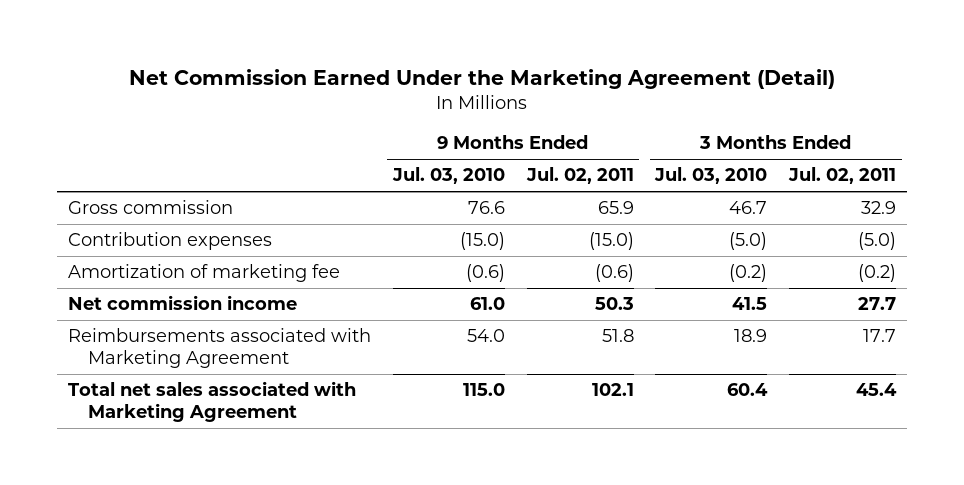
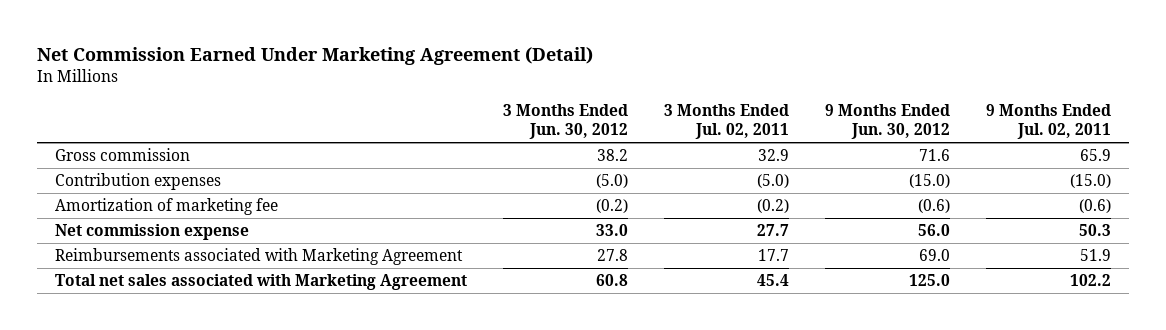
- Net Commission Earned Under the Marketing Agreement (Detail)
+ Net Commission Earned Under Marketing Agreement (Detail)
- | 9 Months Ended Jul. 03, 2010 | 9 Months Ended Jul. 02, 2011 | 3 Months Ended Jul. 03, 2010 | 3 Months Ended Jul. 02, 2011
+ | 3 Months Ended Jun. 30, 2012 | 3 Months Ended Jul. 02, 2011 | 9 Months Ended Jun. 30, 2012 | 9 Months Ended Jul. 02, 2011
- Net commission income | 61.0 | 50.3 | 41.5 | 27.7
- Reimbursements associated with Marketing Agreement | 54.0 | 51.8 | 18.9 | 17.7
- Total net sales associated with Marketing Agreement | 115.0 | 102.1 | 60.4 | 45.4
+ Net commission expense | 33.0 | 27.7 | 56.0 | 50.3
+ Reimbursements associated with Marketing Agreement | 27.8 | 17.7 | 69.0 | 51.9
+ Total net sales associated with Marketing Agreement | 60.8 | 45.4 | 125.0 | 102.2

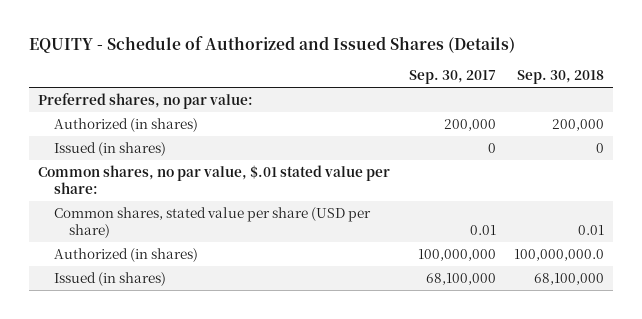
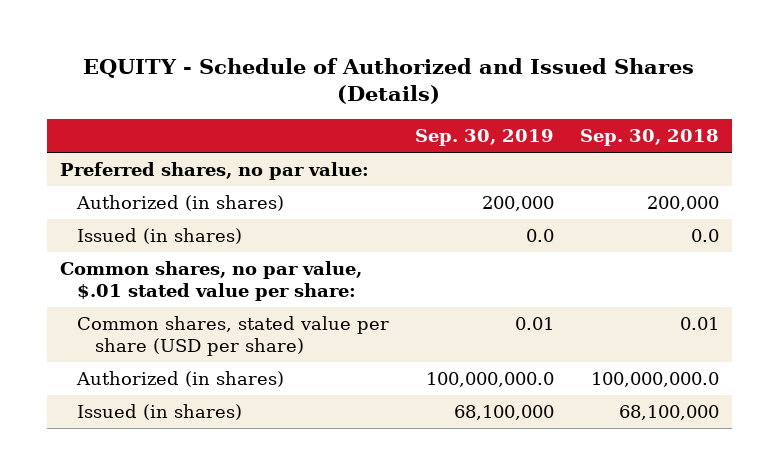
- | Sep. 30, 2017 | Sep. 30, 2018
+ | Sep. 30, 2019 | Sep. 30, 2018
- Issued (in shares) | 0 | 0
+ Issued (in shares) | 0.0 | 0.0

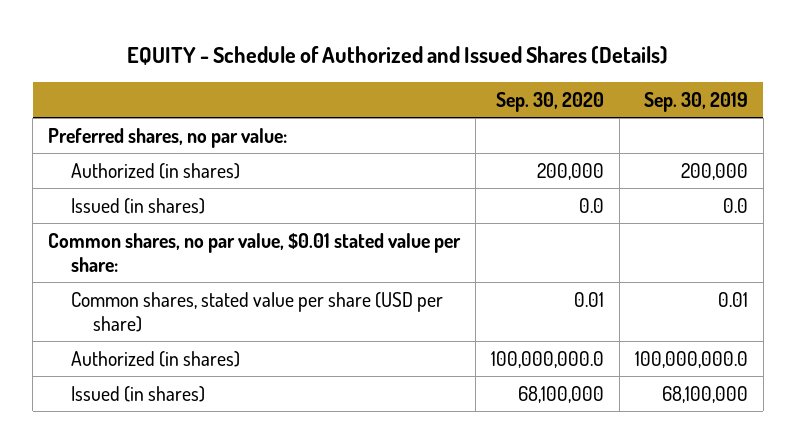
- | Sep. 30, 2019 | Sep. 30, 2018
+ | Sep. 30, 2020 | Sep. 30, 2019
- Common shares, no par value, $.01 stated value per share:
+ Common shares, no par value, $0.01 stated value per share:

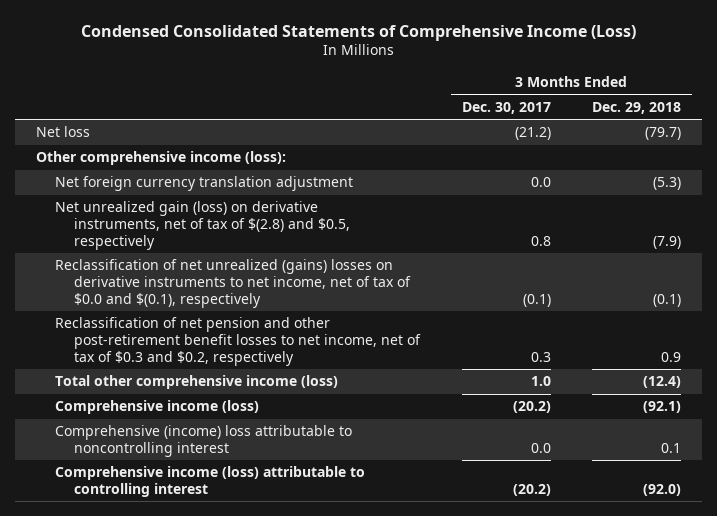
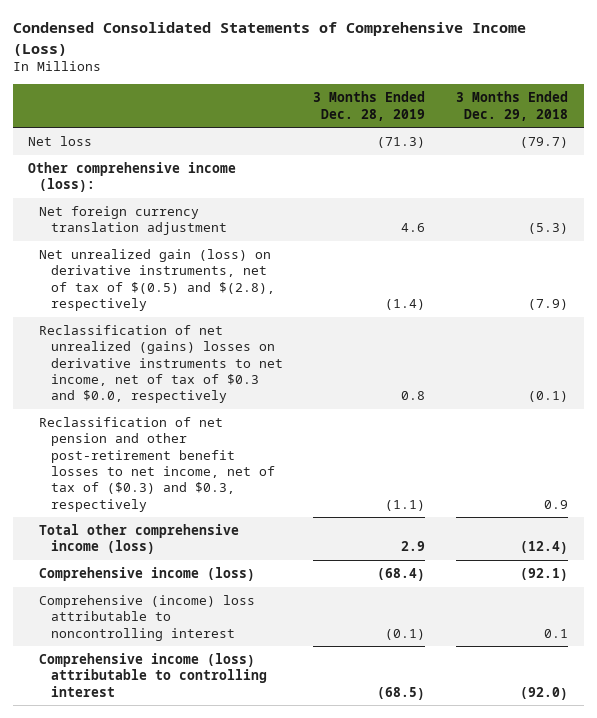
- | 3 Months Ended Dec. 30, 2017 | 3 Months Ended Dec. 29, 2018
+ | 3 Months Ended Dec. 28, 2019 | 3 Months Ended Dec. 29, 2018
- Net unrealized gain (loss) on derivative instruments, net of tax of $(2.8) and $0.5, respectively | 0.8 | (7.9)
- Reclassification of net unrealized (gains) losses on derivative instruments to net income, net of tax of $0.0 and $(0.1), respectively | (0.1) | (0.1)
- Reclassification of net pension and other post-retirement benefit losses to net income, net of tax of $0.3 and $0.2, respectively | 0.3 | 0.9
+ Net unrealized gain (loss) on derivative instruments, net of tax of $(0.5) and $(2.8), respectively | (1.4) | (7.9)
+ Reclassification of net unrealized (gains) losses on derivative instruments to net income, net of tax of $0.3 and $0.0, respectively | 0.8 | (0.1)
+ Reclassification of net pension and other post-retirement benefit losses to net income, net of tax of ($0.3) and $0.3, respectively | (1.1) | 0.9

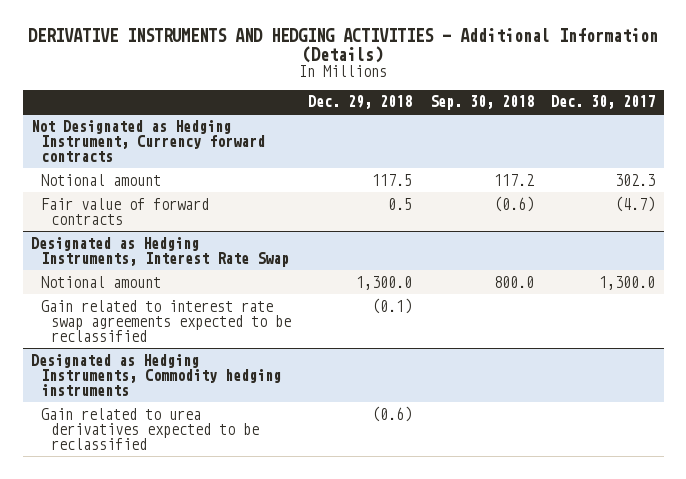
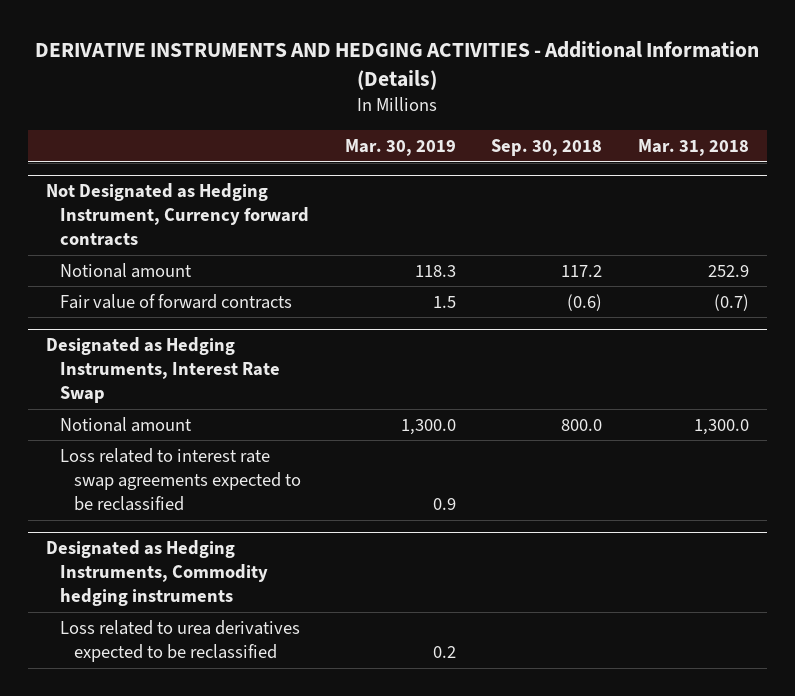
- | Dec. 29, 2018 | Sep. 30, 2018 | Dec. 30, 2017
+ | Mar. 30, 2019 | Sep. 30, 2018 | Mar. 31, 2018
@ Designated as Hedging Instruments, Interest Rate Swap
- Gain related to interest rate swap agreements expected to be reclassified | (0.1) | |
+ Loss related to interest rate swap agreements expected to be reclassified | 0.9 | |
@ Designated as Hedging Instruments, Commodity hedging instruments
- Gain related to urea derivatives expected to be reclassified | (0.6) | |
+ Loss related to urea derivatives expected to be reclassified | 0.2 | |

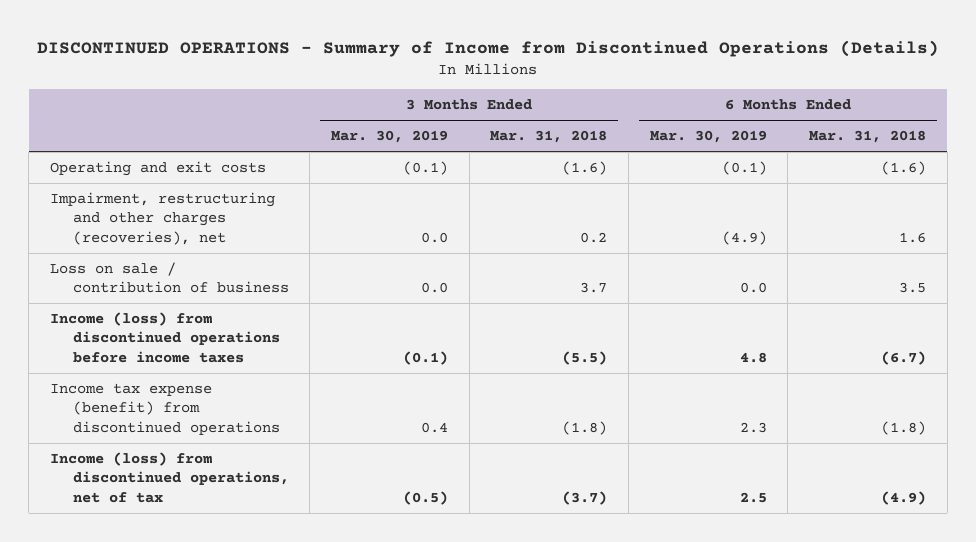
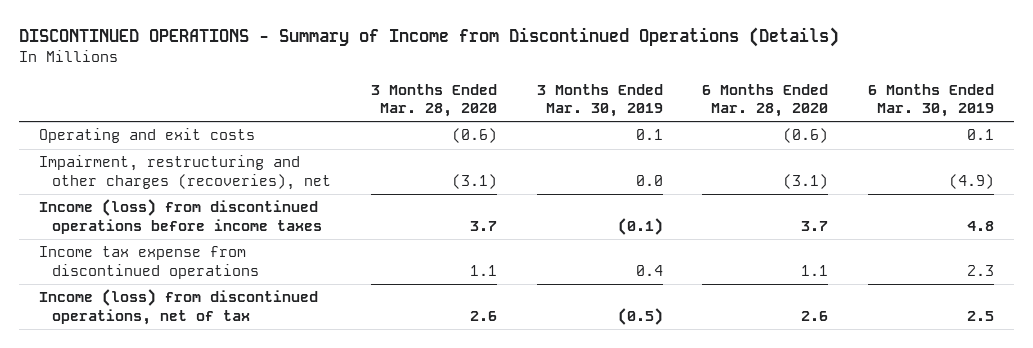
- | 3 Months Ended Mar. 30, 2019 | 3 Months Ended Mar. 31, 2018 | 6 Months Ended Mar. 30, 2019 | 6 Months Ended Mar. 31, 2018
+ | 3 Months Ended Mar. 28, 2020 | 3 Months Ended Mar. 30, 2019 | 6 Months Ended Mar. 28, 2020 | 6 Months Ended Mar. 30, 2019
- Operating and exit costs | (0.1) | (1.6) | (0.1) | (1.6)
+ Operating and exit costs | (0.6) | 0.1 | (0.6) | 0.1
- Loss on sale / contribution of business | 0.0 | 3.7 | 0.0 | 3.5
- Income tax expense (benefit) from discontinued operations | 0.4 | (1.8) | 2.3 | (1.8)
+ Income tax expense from discontinued operations | 1.1 | 0.4 | 1.1 | 2.3

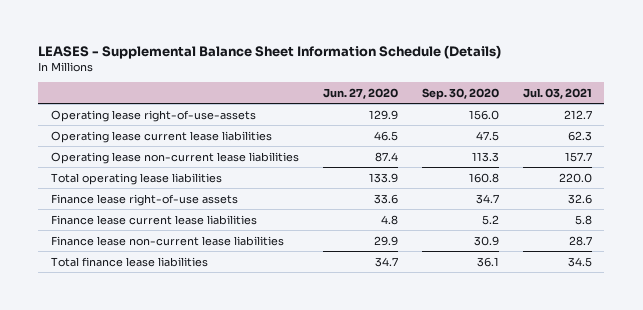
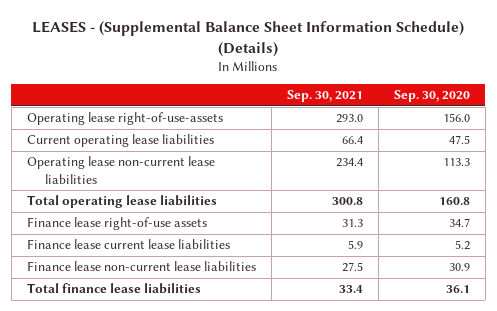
- LEASES - Supplemental Balance Sheet Information Schedule (Details)
+ LEASES - (Supplemental Balance Sheet Information Schedule) (Details)
- | Jun. 27, 2020 | Sep. 30, 2020 | Jul. 03, 2021
+ | Sep. 30, 2021 | Sep. 30, 2020
- Operating lease current lease liabilities | 46.5 | 47.5 | 62.3
+ Current operating lease liabilities | 66.4 | 47.5

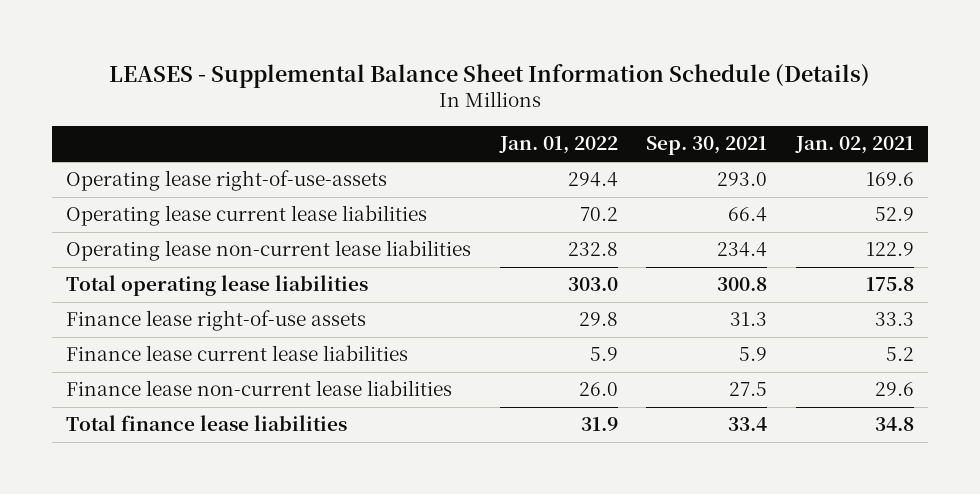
- LEASES - (Supplemental Balance Sheet Information Schedule) (Details)
+ LEASES - Supplemental Balance Sheet Information Schedule (Details)
- | Sep. 30, 2021 | Sep. 30, 2020
+ | Jan. 01, 2022 | Sep. 30, 2021 | Jan. 02, 2021
- Current operating lease liabilities | 66.4 | 47.5
+ Operating lease current lease liabilities | 70.2 | 66.4 | 52.9

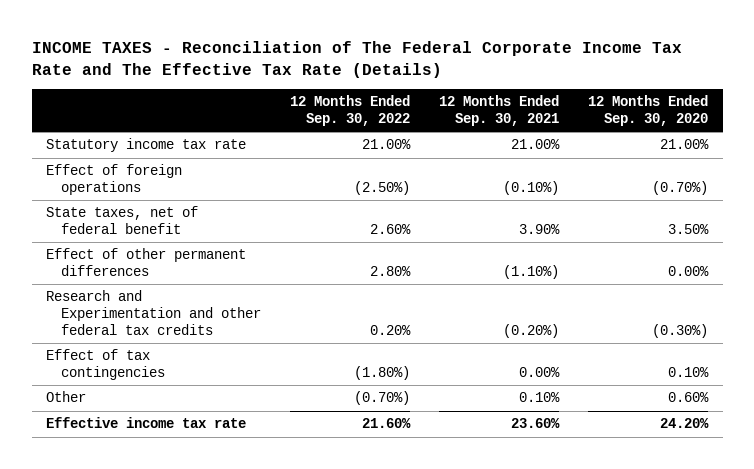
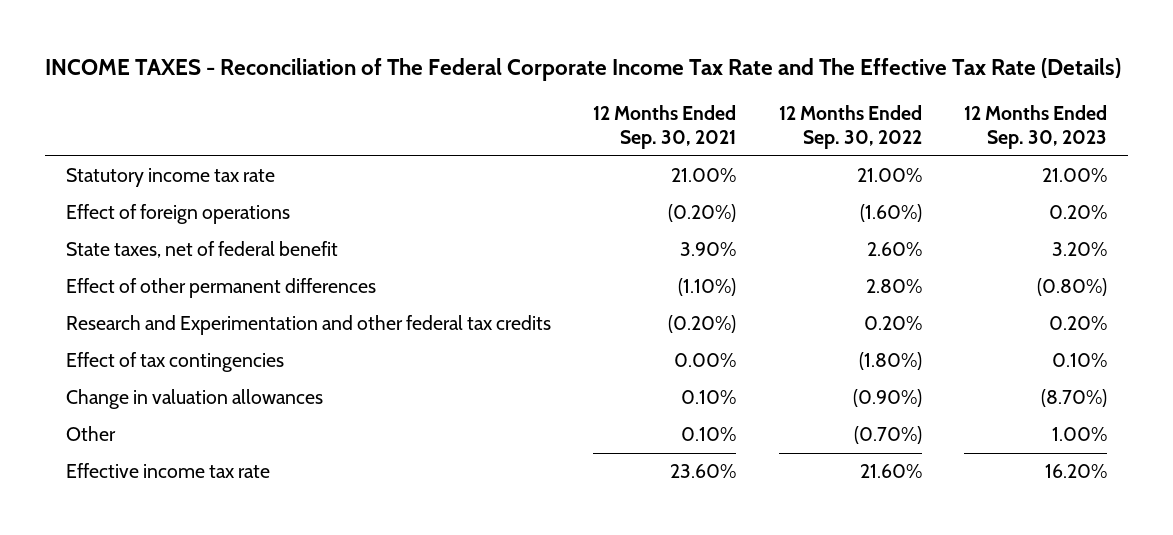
- | 12 Months Ended Sep. 30, 2022 | 12 Months Ended Sep. 30, 2021 | 12 Months Ended Sep. 30, 2020
+ | 12 Months Ended Sep. 30, 2021 | 12 Months Ended Sep. 30, 2022 | 12 Months Ended Sep. 30, 2023
- Effect of foreign operations | (2.50%) | (0.10%) | (0.70%)
+ Effect of foreign operations | (0.20%) | (1.60%) | 0.20%
+ Change in valuation allowances | 0.10% | (0.90%) | (8.70%)

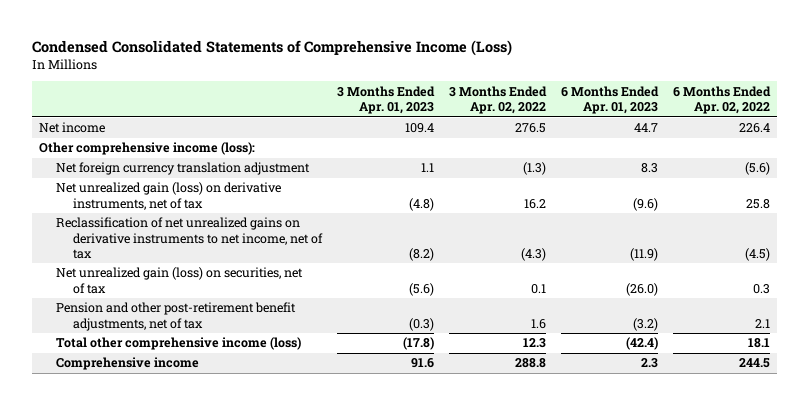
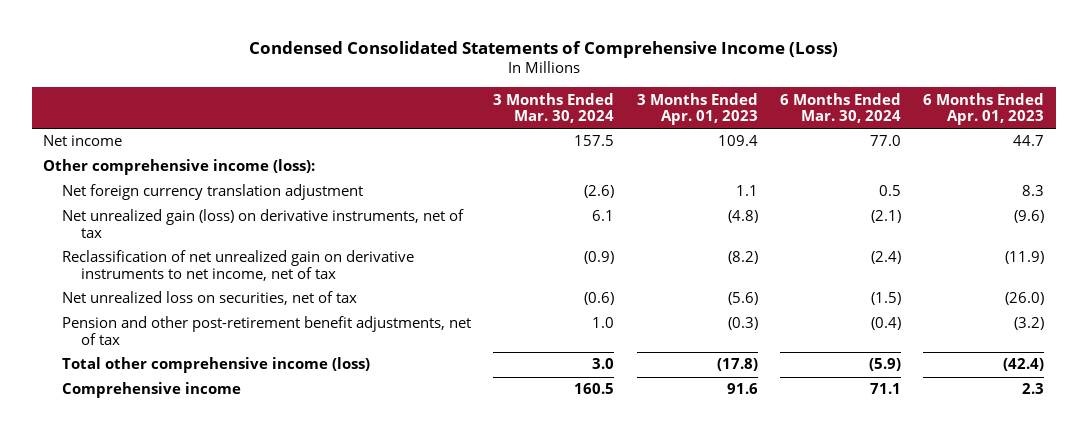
- | 3 Months Ended Apr. 01, 2023 | 3 Months Ended Apr. 02, 2022 | 6 Months Ended Apr. 01, 2023 | 6 Months Ended Apr. 02, 2022
+ | 3 Months Ended Mar. 30, 2024 | 3 Months Ended Apr. 01, 2023 | 6 Months Ended Mar. 30, 2024 | 6 Months Ended Apr. 01, 2023
- Reclassification of net unrealized gains on derivative instruments to net income, net of tax | (8.2) | (4.3) | (11.9) | (4.5)
- Net unrealized gain (loss) on securities, net of tax | (5.6) | 0.1 | (26.0) | 0.3
+ Reclassification of net unrealized gain on derivative instruments to net income, net of tax | (0.9) | (8.2) | (2.4) | (11.9)
+ Net unrealized loss on securities, net of tax | (0.6) | (5.6) | (1.5) | (26.0)

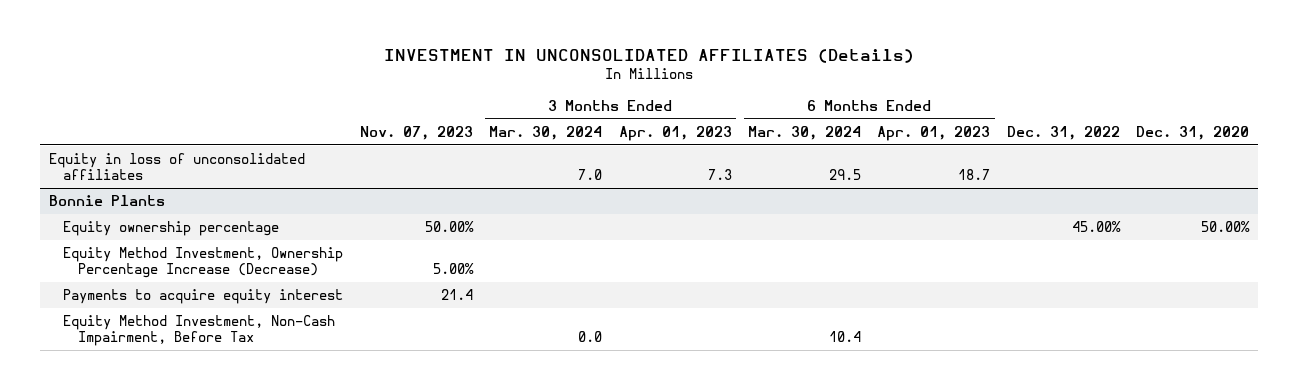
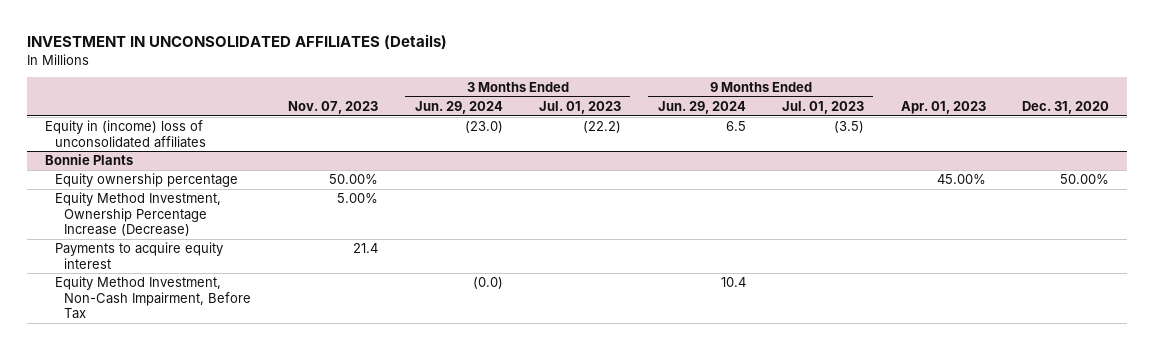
- | Nov. 07, 2023 | 3 Months Ended Mar. 30, 2024 | 3 Months Ended Apr. 01, 2023 | 6 Months Ended Mar. 30, 2024 | 6 Months Ended Apr. 01, 2023 | Dec. 31, 2022 | Dec. 31, 2020
+ | Nov. 07, 2023 | 3 Months Ended Jun. 29, 2024 | 3 Months Ended Jul. 01, 2023 | 9 Months Ended Jun. 29, 2024 | 9 Months Ended Jul. 01, 2023 | Apr. 01, 2023 | Dec. 31, 2020
- Equity in loss of unconsolidated affiliates | | 7.0 | 7.3 | 29.5 | 18.7 | |
+ Equity in (income) loss of unconsolidated affiliates | | (23.0) | (22.2) | 6.5 | (3.5) | |

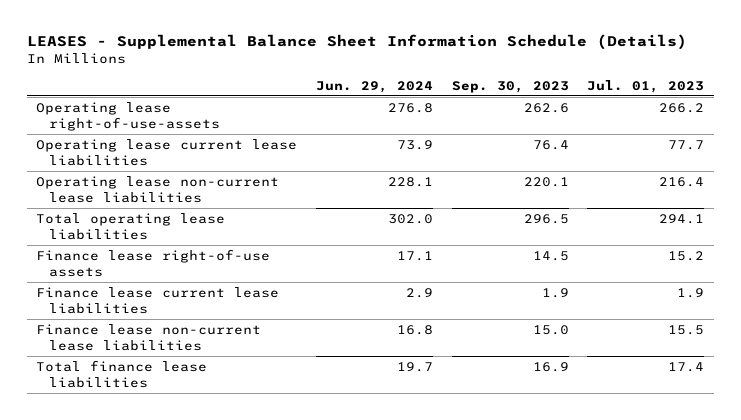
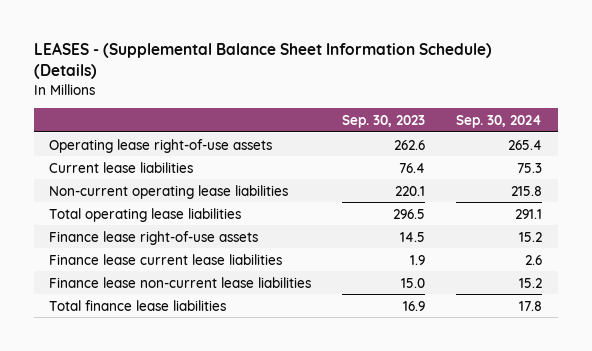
- LEASES - Supplemental Balance Sheet Information Schedule (Details)
+ LEASES - (Supplemental Balance Sheet Information Schedule) (Details)
- | Jun. 29, 2024 | Sep. 30, 2023 | Jul. 01, 2023
+ | Sep. 30, 2023 | Sep. 30, 2024
- Operating lease right-of-use-assets | 276.8 | 262.6 | 266.2
- Operating lease current lease liabilities | 73.9 | 76.4 | 77.7
- Operating lease non-current lease liabilities | 228.1 | 220.1 | 216.4
+ Operating lease right-of-use assets | 262.6 | 265.4
+ Current lease liabilities | 76.4 | 75.3
+ Non-current operating lease liabilities | 220.1 | 215.8

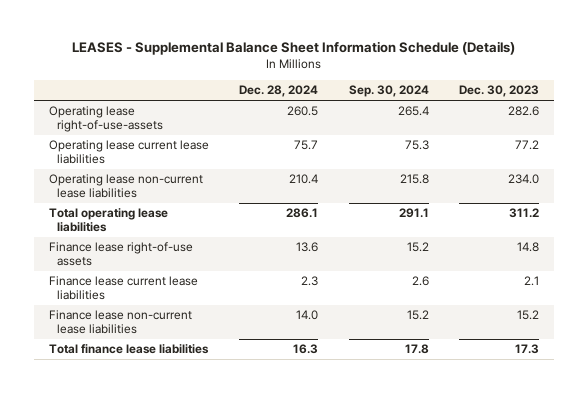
- LEASES - (Supplemental Balance Sheet Information Schedule) (Details)
+ LEASES - Supplemental Balance Sheet Information Schedule (Details)
- | Sep. 30, 2023 | Sep. 30, 2024
+ | Dec. 28, 2024 | Sep. 30, 2024 | Dec. 30, 2023
- Operating lease right-of-use assets | 262.6 | 265.4
- Current lease liabilities | 76.4 | 75.3
- Non-current operating lease liabilities | 220.1 | 215.8
+ Operating lease right-of-use-assets | 260.5 | 265.4 | 282.6
+ Operating lease current lease liabilities | 75.7 | 75.3 | 77.2
+ Operating lease non-current lease liabilities | 210.4 | 215.8 | 234.0

